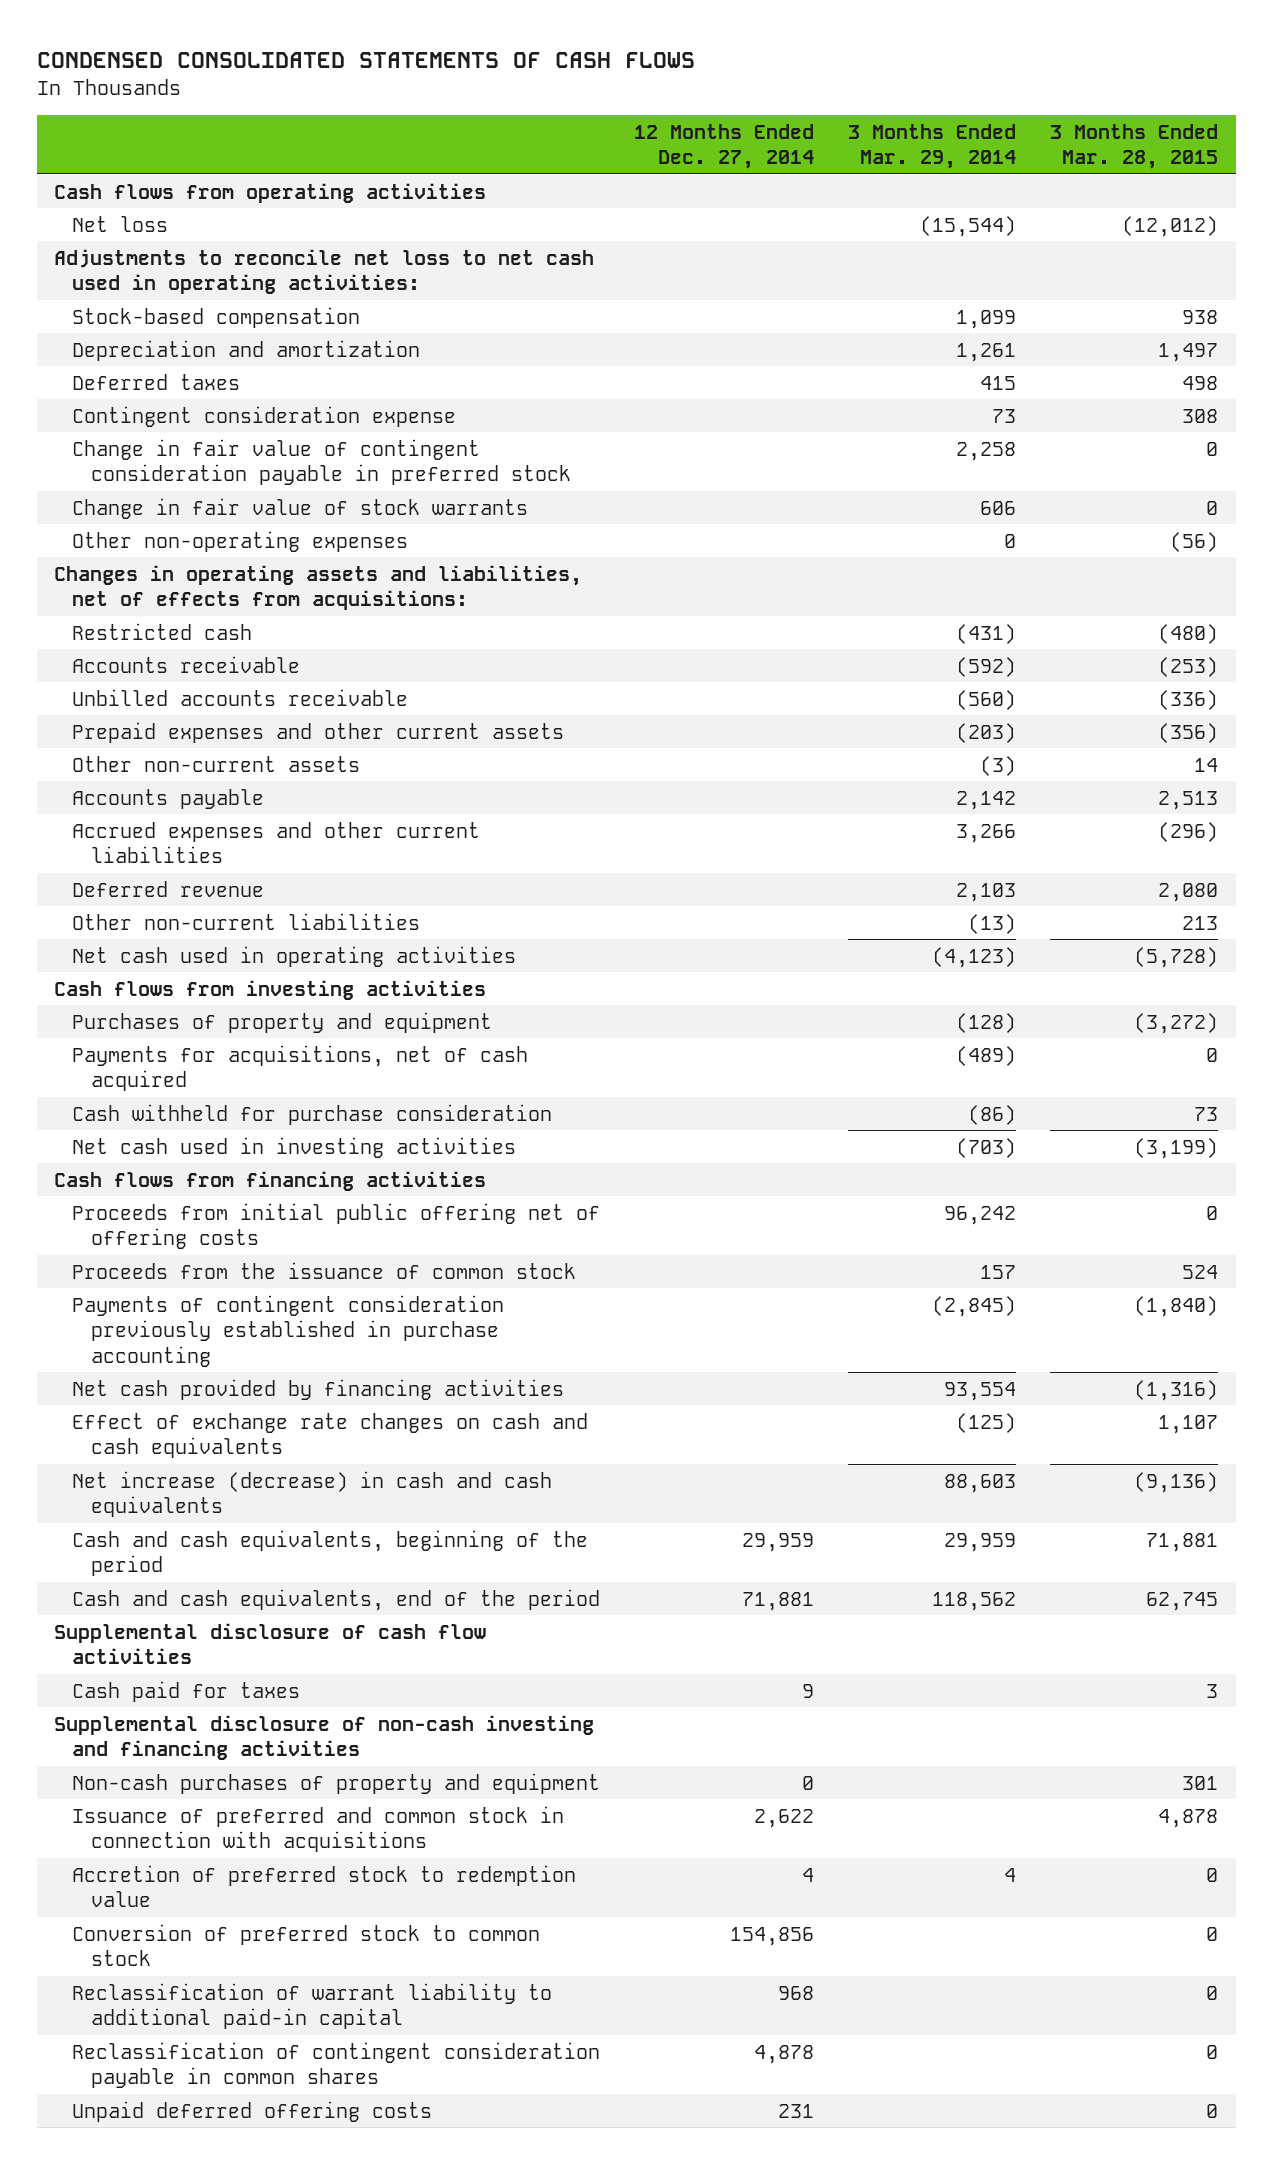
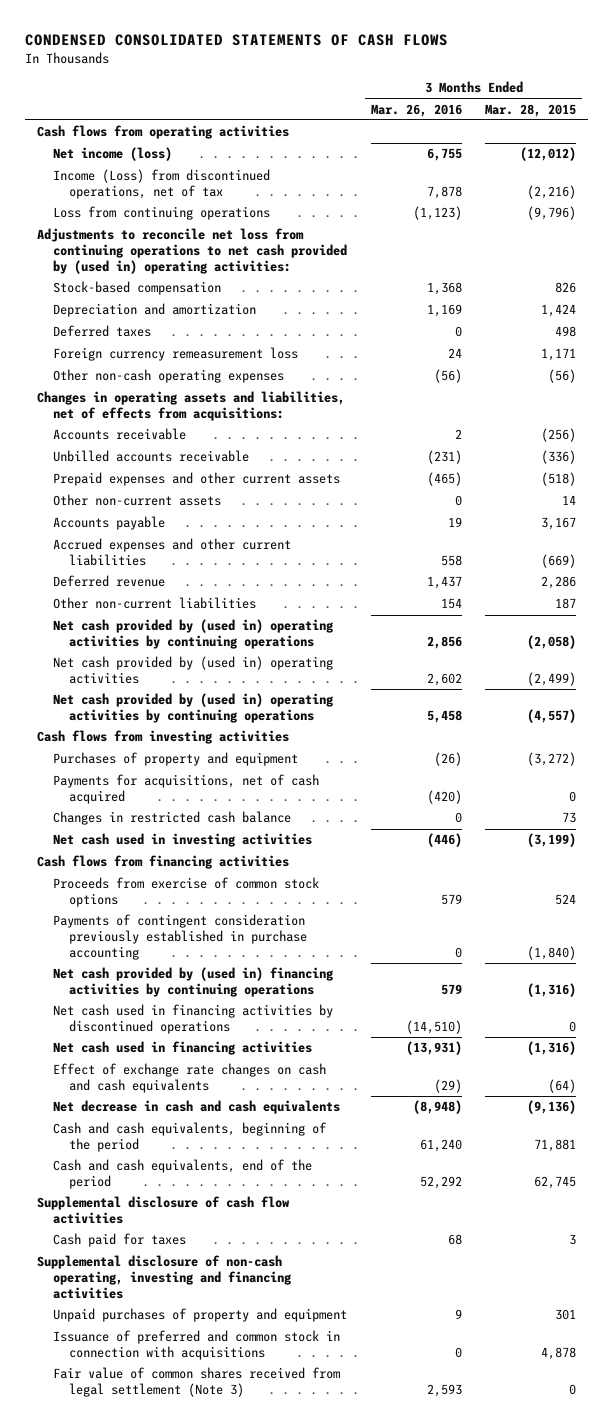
- | 12 Months Ended Dec. 27, 2014 | 3 Months Ended Mar. 29, 2014 | 3 Months Ended Mar. 28, 2015
+ | 3 Months Ended Mar. 26, 2016 | 3 Months Ended Mar. 28, 2015
- Net loss | | (15,544) | (12,012)
- Adjustments to reconcile net loss to net cash used in operating activities:
- Stock-based compensation | | 1,099 | 938
- Depreciation and amortization | | 1,261 | 1,497
+ Net income (loss) | 6,755 | (12,012)
+ Income (Loss) from discontinued operations, net of tax | 7,878 | (2,216)
+ Loss from continuing operations | (1,123) | (9,796)
+ Adjustments to reconcile net loss from continuing operations to net cash provided by (used in) operating activities:
+ Stock-based compensation | 1,368 | 826
+ Depreciation and amortization | 1,169 | 1,424
- Contingent consideration expense | | 73 | 308
- Change in fair value of contingent consideration payable in preferred stock | | 2,258 | 0
- Change in fair value of stock warrants | | 606 | 0
- Other non-operating expenses | | 0 | (56)
+ Foreign currency remeasurement loss | 24 | 1,171
+ Other non-cash operating expenses | (56) | (56)
- Restricted cash | | (431) | (480)
- Accounts receivable | | (592) | (253)
+ Accounts receivable | 2 | (256)
- Prepaid expenses and other current assets | | (203) | (356)
+ Prepaid expenses and other current assets | (465) | (518)
- Accounts payable | | 2,142 | 2,513
- Accrued expenses and other current liabilities | | 3,266 | (296)
- Deferred revenue | | 2,103 | 2,080
- Other non-current liabilities | | (13) | 213
- Net cash used in operating activities | | (4,123) | (5,728)
+ Accounts payable | 19 | 3,167
+ Accrued expenses and other current liabilities | 558 | (669)
+ Deferred revenue | 1,437 | 2,286
+ Other non-current liabilities | 154 | 187
+ Net cash provided by (used in) operating activities by continuing operations | 2,856 | (2,058)
+ Net cash provided by (used in) operating activities | 2,602 | (2,499)
+ Net cash provided by (used in) operating activities by continuing operations | 5,458 | (4,557)
- Cash withheld for purchase consideration | | (86) | 73
+ Changes in restricted cash balance | 0 | 73
- Proceeds from initial public offering net of offering costs | | 96,242 | 0
- Proceeds from the issuance of common stock | | 157 | 524
+ Proceeds from exercise of common stock options | 579 | 524
- Net cash provided by financing activities | | 93,554 | (1,316)
- Effect of exchange rate changes on cash and cash equivalents | | (125) | 1,107
- Net increase (decrease) in cash and cash equivalents | | 88,603 | (9,136)
+ Net cash provided by (used in) financing activities by continuing operations | 579 | (1,316)
+ Net cash used in financing activities by discontinued operations | (14,510) | 0
+ Net cash used in financing activities | (13,931) | (1,316)
+ Effect of exchange rate changes on cash and cash equivalents | (29) | (64)
+ Net decrease in cash and cash equivalents | (8,948) | (9,136)
- Supplemental disclosure of non-cash investing and financing activities
- Non-cash purchases of property and equipment | 0 | | 301
+ Supplemental disclosure of non-cash operating, investing and financing activities
+ Unpaid purchases of property and equipment | 9 | 301
- Accretion of preferred stock to redemption value | 4 | 4 | 0
- Conversion of preferred stock to common stock | 154,856 | | 0
- Reclassification of warrant liability to additional paid-in capital | 968 | | 0
- Reclassification of contingent consideration payable in common shares | 4,878 | | 0
- Unpaid deferred offering costs | 231 | | 0
+ Fair value of common shares received from legal settlement (Note 3) | 2,593 | 0

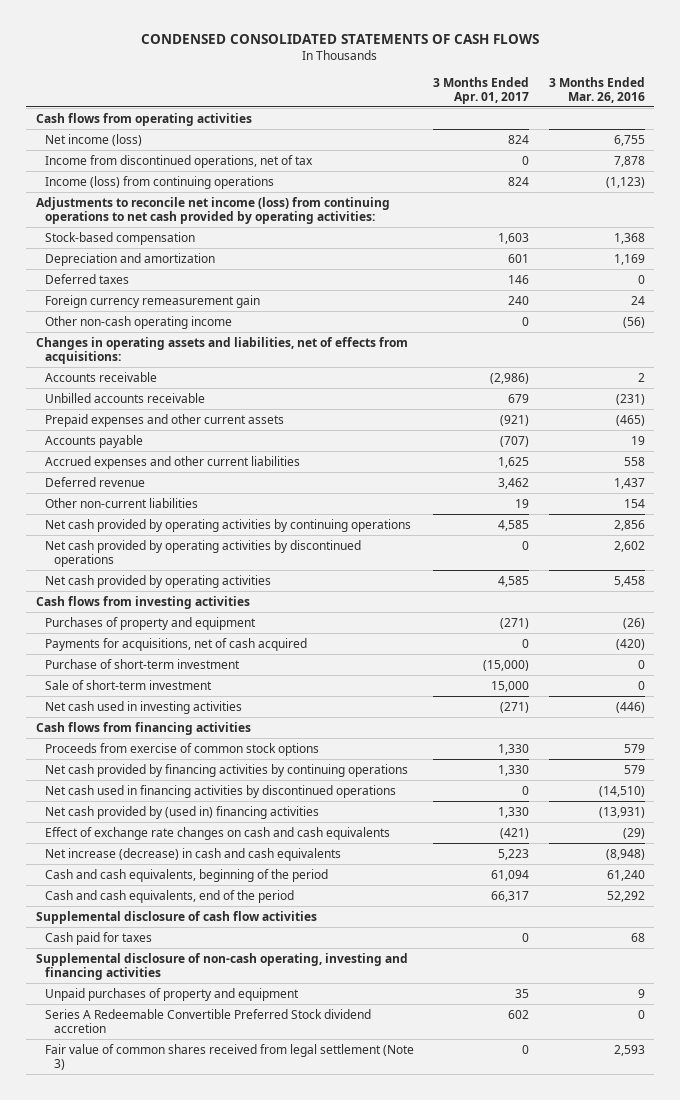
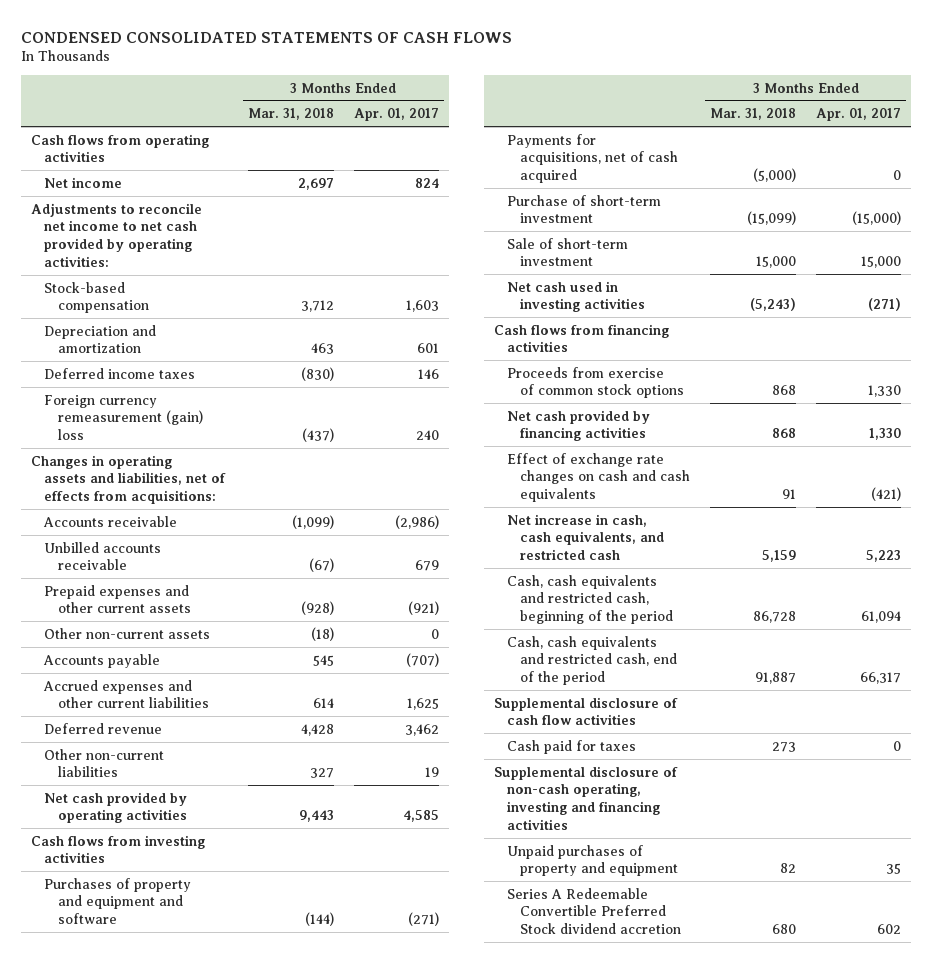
- | 3 Months Ended Apr. 01, 2017 | 3 Months Ended Mar. 26, 2016
+ | 3 Months Ended Mar. 31, 2018 | 3 Months Ended Apr. 01, 2017
- Net income (loss) | 824 | 6,755
- Income from discontinued operations, net of tax | 0 | 7,878
- Income (loss) from continuing operations | 824 | (1,123)
- Adjustments to reconcile net income (loss) from continuing operations to net cash provided by operating activities:
+ Net income | 2,697 | 824
+ Adjustments to reconcile net income to net cash provided by operating activities:
- Deferred taxes | 146 | 0
- Foreign currency remeasurement gain | 240 | 24
- Other non-cash operating income | 0 | (56)
+ Deferred income taxes | (830) | 146
+ Foreign currency remeasurement (gain) loss | (437) | 240
+ Other non-current assets | (18) | 0
- Net cash provided by operating activities by continuing operations | 4,585 | 2,856
- Net cash provided by operating activities by discontinued operations | 0 | 2,602
- Purchases of property and equipment | (271) | (26)
+ Purchases of property and equipment and software | (144) | (271)
- Net cash provided by financing activities by continuing operations | 1,330 | 579
- Net cash used in financing activities by discontinued operations | 0 | (14,510)
- Net cash provided by (used in) financing activities | 1,330 | (13,931)
+ Net cash provided by financing activities | 868 | 1,330
- Net increase (decrease) in cash and cash equivalents | 5,223 | (8,948)
- Cash and cash equivalents, beginning of the period | 61,094 | 61,240
- Cash and cash equivalents, end of the period | 66,317 | 52,292
+ Net increase in cash, cash equivalents, and restricted cash | 5,159 | 5,223
+ Cash, cash equivalents and restricted cash, beginning of the period | 86,728 | 61,094
+ Cash, cash equivalents and restricted cash, end of the period | 91,887 | 66,317
- Fair value of common shares received from legal settlement (Note 3) | 0 | 2,593

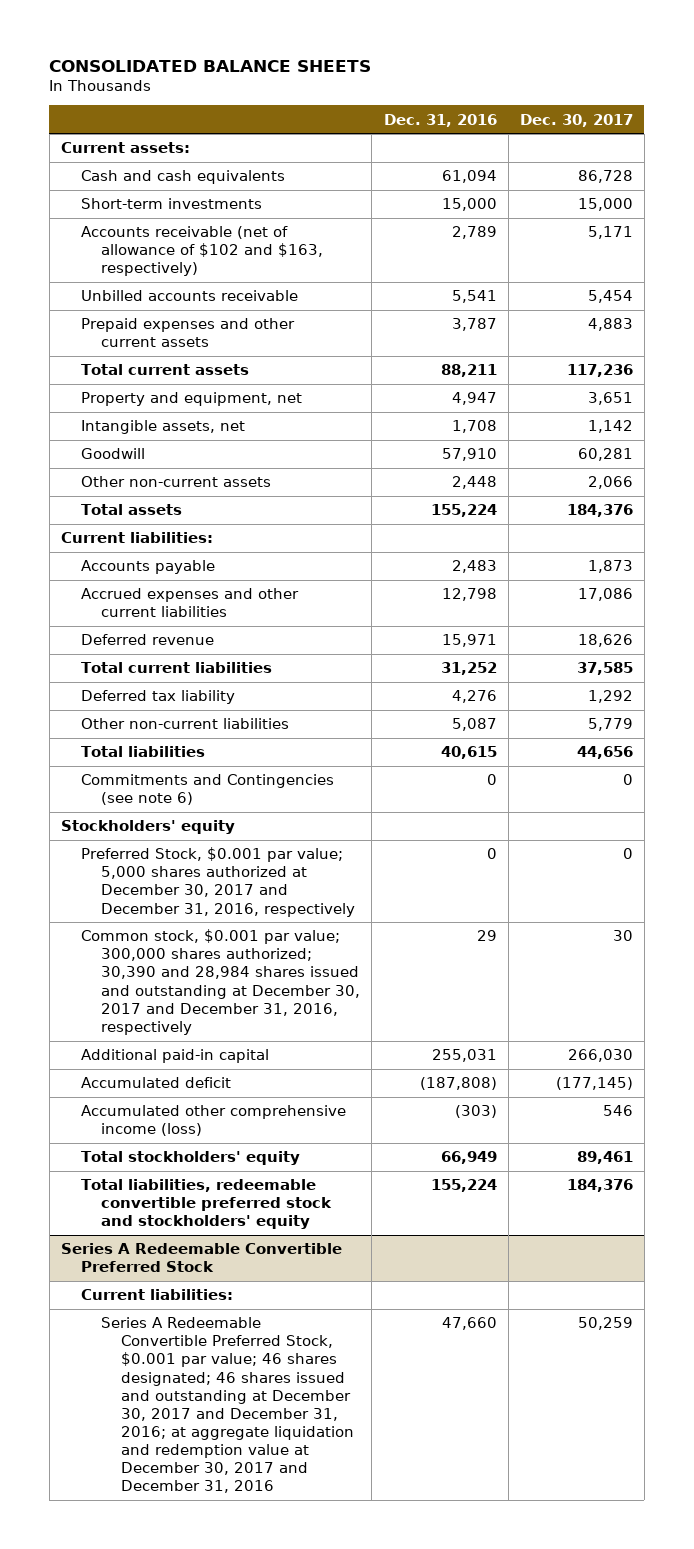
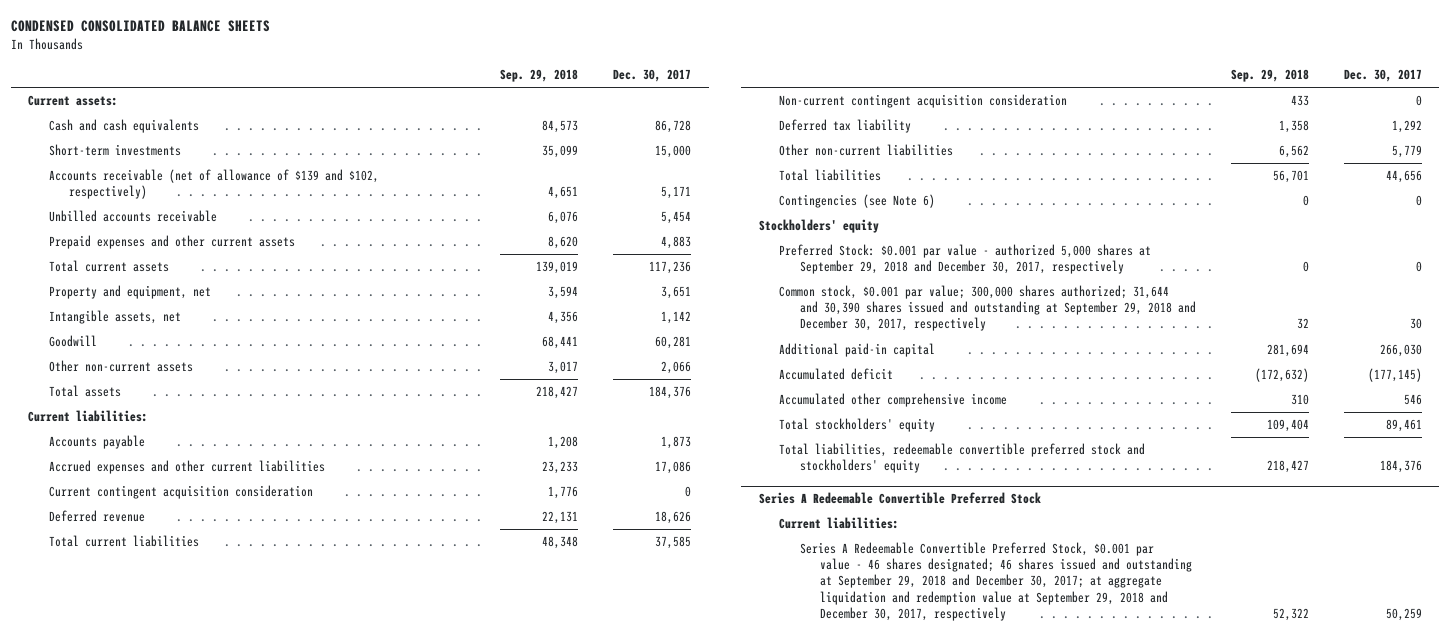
- CONSOLIDATED BALANCE SHEETS
+ CONDENSED CONSOLIDATED BALANCE SHEETS
- | Dec. 31, 2016 | Dec. 30, 2017
+ | Sep. 29, 2018 | Dec. 30, 2017
- Accounts receivable (net of allowance of $102 and $163, respectively) | 2,789 | 5,171
+ Accounts receivable (net of allowance of $139 and $102, respectively) | 4,651 | 5,171
+ Current contingent acquisition consideration | 1,776 | 0
+ Non-current contingent acquisition consideration | 433 | 0
- Commitments and Contingencies (see note 6) | 0 | 0
+ Contingencies (see Note 6) | 0 | 0
- Preferred Stock, $0.001 par value; 5,000 shares authorized at December 30, 2017 and December 31, 2016, respectively | 0 | 0
- Common stock, $0.001 par value; 300,000 shares authorized; 30,390 and 28,984 shares issued and outstanding at December 30, 2017 and December 31, 2016, respectively | 29 | 30
+ Preferred Stock: $0.001 par value - authorized 5,000 shares at September 29, 2018 and December 30, 2017, respectively | 0 | 0
+ Common stock, $0.001 par value; 300,000 shares authorized; 31,644 and 30,390 shares issued and outstanding at September 29, 2018 and December 30, 2017, respectively | 32 | 30
- Accumulated other comprehensive income (loss) | (303) | 546
+ Accumulated other comprehensive income | 310 | 546
@ Series A Redeemable Convertible Preferred Stock
- Series A Redeemable Convertible Preferred Stock, $0.001 par value; 46 shares designated; 46 shares issued and outstanding at December 30, 2017 and December 31, 2016; at aggregate liquidation and redemption value at December 30, 2017 and December 31, 2016 | 47,660 | 50,259
+ Series A Redeemable Convertible Preferred Stock, $0.001 par value - 46 shares designated; 46 shares issued and outstanding at September 29, 2018 and December 30, 2017; at aggregate liquidation and redemption value at September 29, 2018 and December 30, 2017, respectively | 52,322 | 50,259

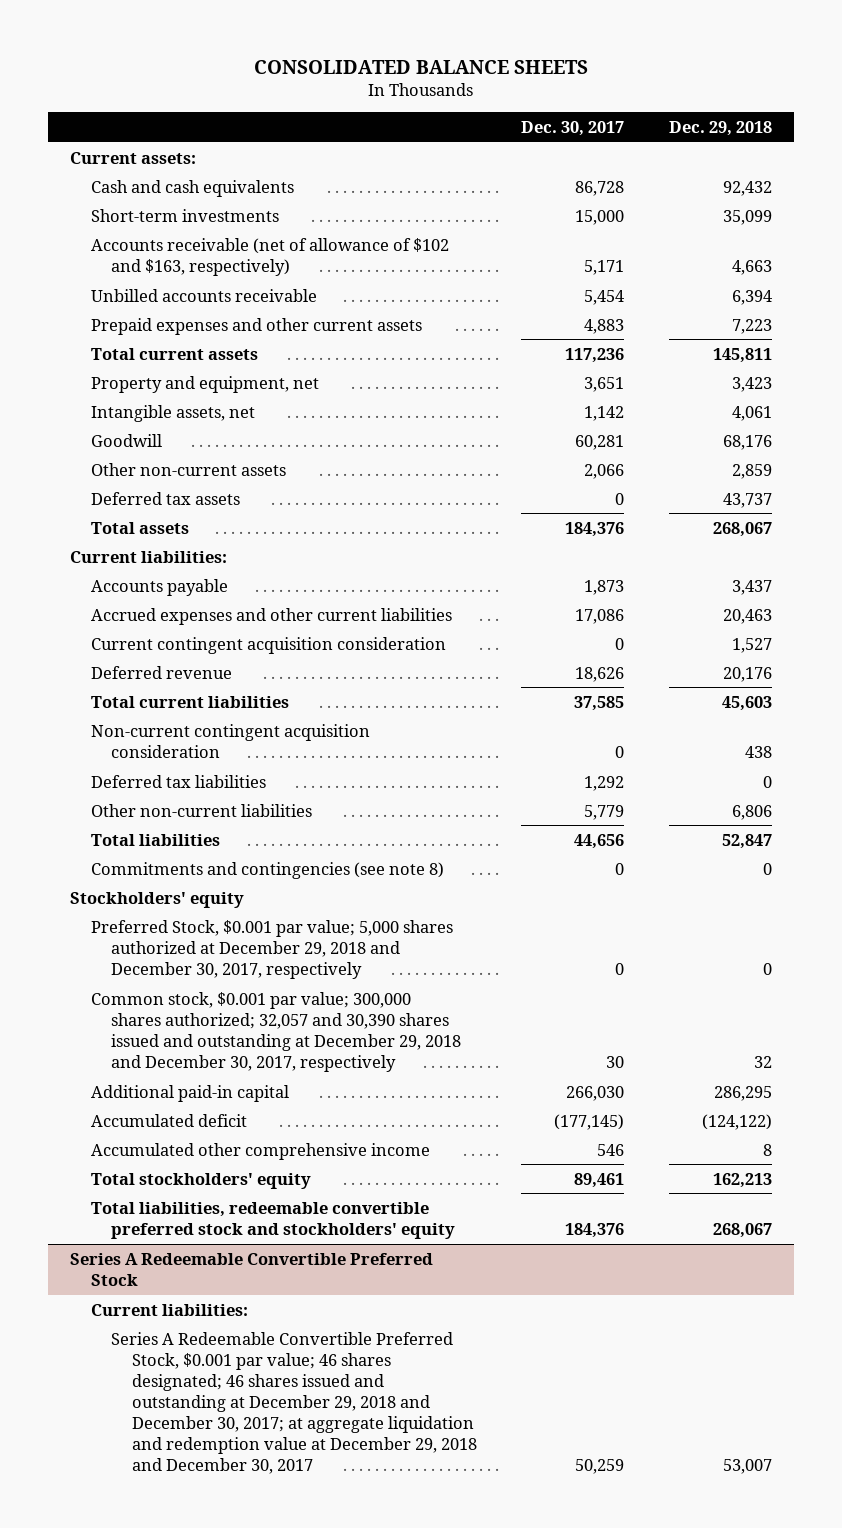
- CONDENSED CONSOLIDATED BALANCE SHEETS
+ CONSOLIDATED BALANCE SHEETS
- | Sep. 29, 2018 | Dec. 30, 2017
+ | Dec. 30, 2017 | Dec. 29, 2018
- Accounts receivable (net of allowance of $139 and $102, respectively) | 4,651 | 5,171
+ Accounts receivable (net of allowance of $102 and $163, respectively) | 5,171 | 4,663
+ Deferred tax assets | 0 | 43,737
- Deferred tax liability | 1,358 | 1,292
+ Deferred tax liabilities | 1,292 | 0
- Contingencies (see Note 6) | 0 | 0
+ Commitments and contingencies (see note 8) | 0 | 0
- Preferred Stock: $0.001 par value - authorized 5,000 shares at September 29, 2018 and December 30, 2017, respectively | 0 | 0
- Common stock, $0.001 par value; 300,000 shares authorized; 31,644 and 30,390 shares issued and outstanding at September 29, 2018 and December 30, 2017, respectively | 32 | 30
+ Preferred Stock, $0.001 par value; 5,000 shares authorized at December 29, 2018 and December 30, 2017, respectively | 0 | 0
+ Common stock, $0.001 par value; 300,000 shares authorized; 32,057 and 30,390 shares issued and outstanding at December 29, 2018 and December 30, 2017, respectively | 30 | 32
@ Series A Redeemable Convertible Preferred Stock
- Series A Redeemable Convertible Preferred Stock, $0.001 par value - 46 shares designated; 46 shares issued and outstanding at September 29, 2018 and December 30, 2017; at aggregate liquidation and redemption value at September 29, 2018 and December 30, 2017, respectively | 52,322 | 50,259
+ Series A Redeemable Convertible Preferred Stock, $0.001 par value; 46 shares designated; 46 shares issued and outstanding at December 29, 2018 and December 30, 2017; at aggregate liquidation and redemption value at December 29, 2018 and December 30, 2017 | 50,259 | 53,007

